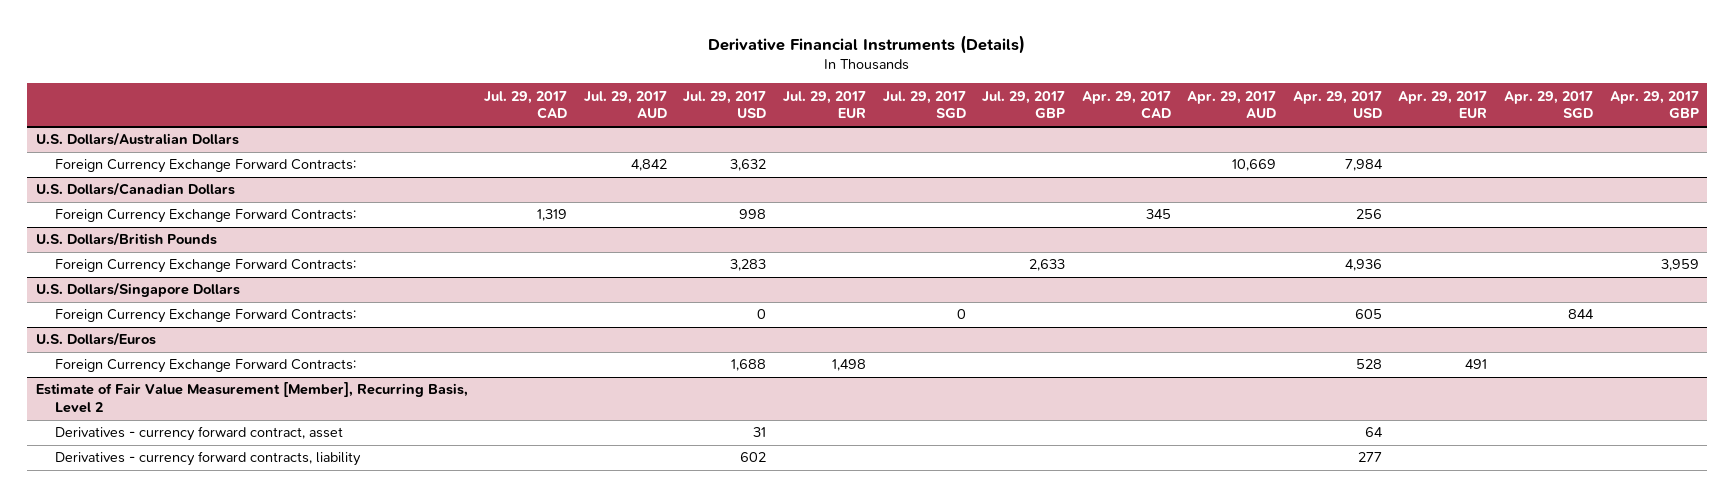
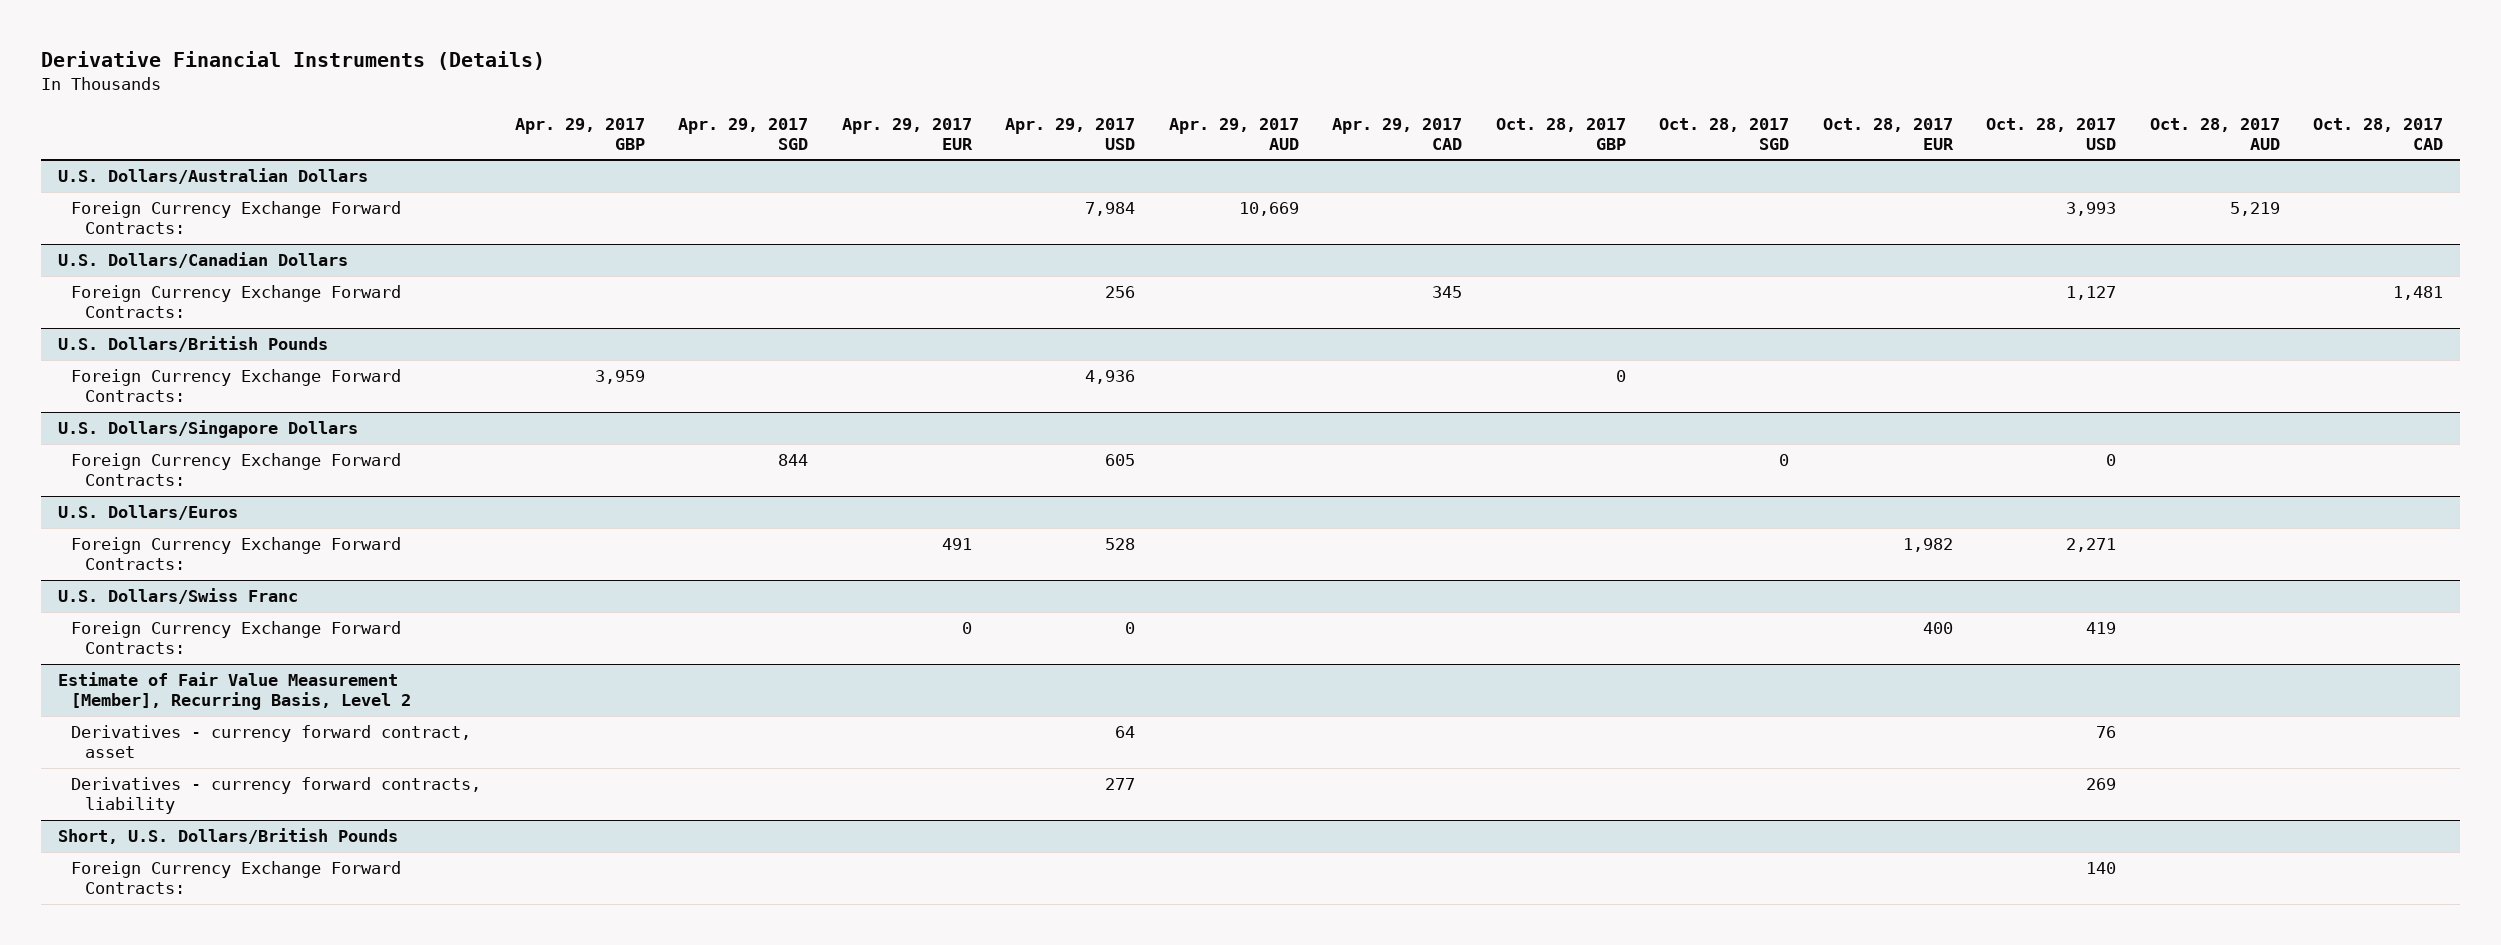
- | Jul. 29, 2017 CAD | Jul. 29, 2017 AUD | Jul. 29, 2017 USD | Jul. 29, 2017 EUR | Jul. 29, 2017 SGD | Jul. 29, 2017 GBP | Apr. 29, 2017 CAD | Apr. 29, 2017 AUD | Apr. 29, 2017 USD | Apr. 29, 2017 EUR | Apr. 29, 2017 SGD | Apr. 29, 2017 GBP
+ | Apr. 29, 2017 GBP | Apr. 29, 2017 SGD | Apr. 29, 2017 EUR | Apr. 29, 2017 USD | Apr. 29, 2017 AUD | Apr. 29, 2017 CAD | Oct. 28, 2017 GBP | Oct. 28, 2017 SGD | Oct. 28, 2017 EUR | Oct. 28, 2017 USD | Oct. 28, 2017 AUD | Oct. 28, 2017 CAD
+ U.S. Dollars/Swiss Franc
+ Foreign Currency Exchange Forward Contracts: | | | 0 | 0 | | | | | 400 | 419 | |
+ Short, U.S. Dollars/British Pounds
+ Foreign Currency Exchange Forward Contracts: | | | | | | | | | | 140 | |

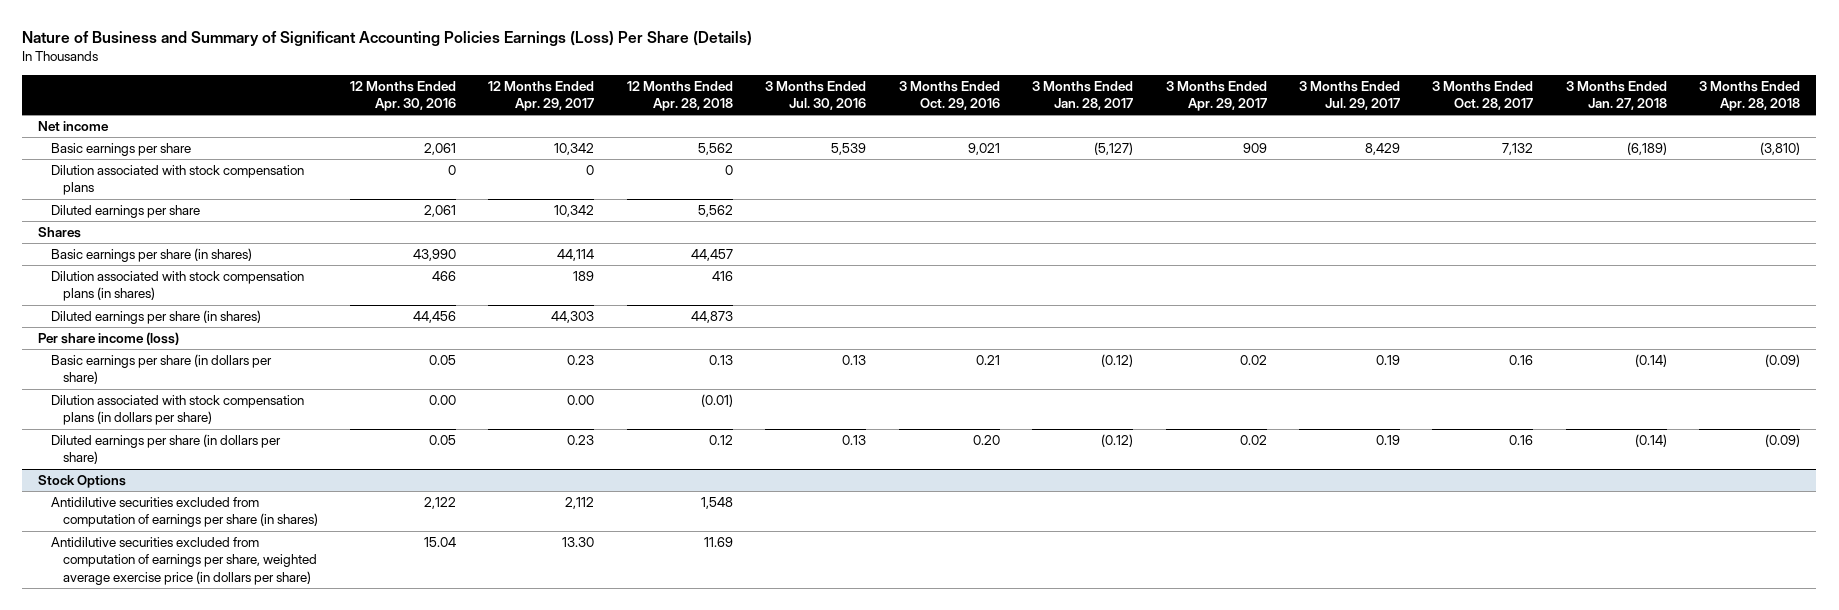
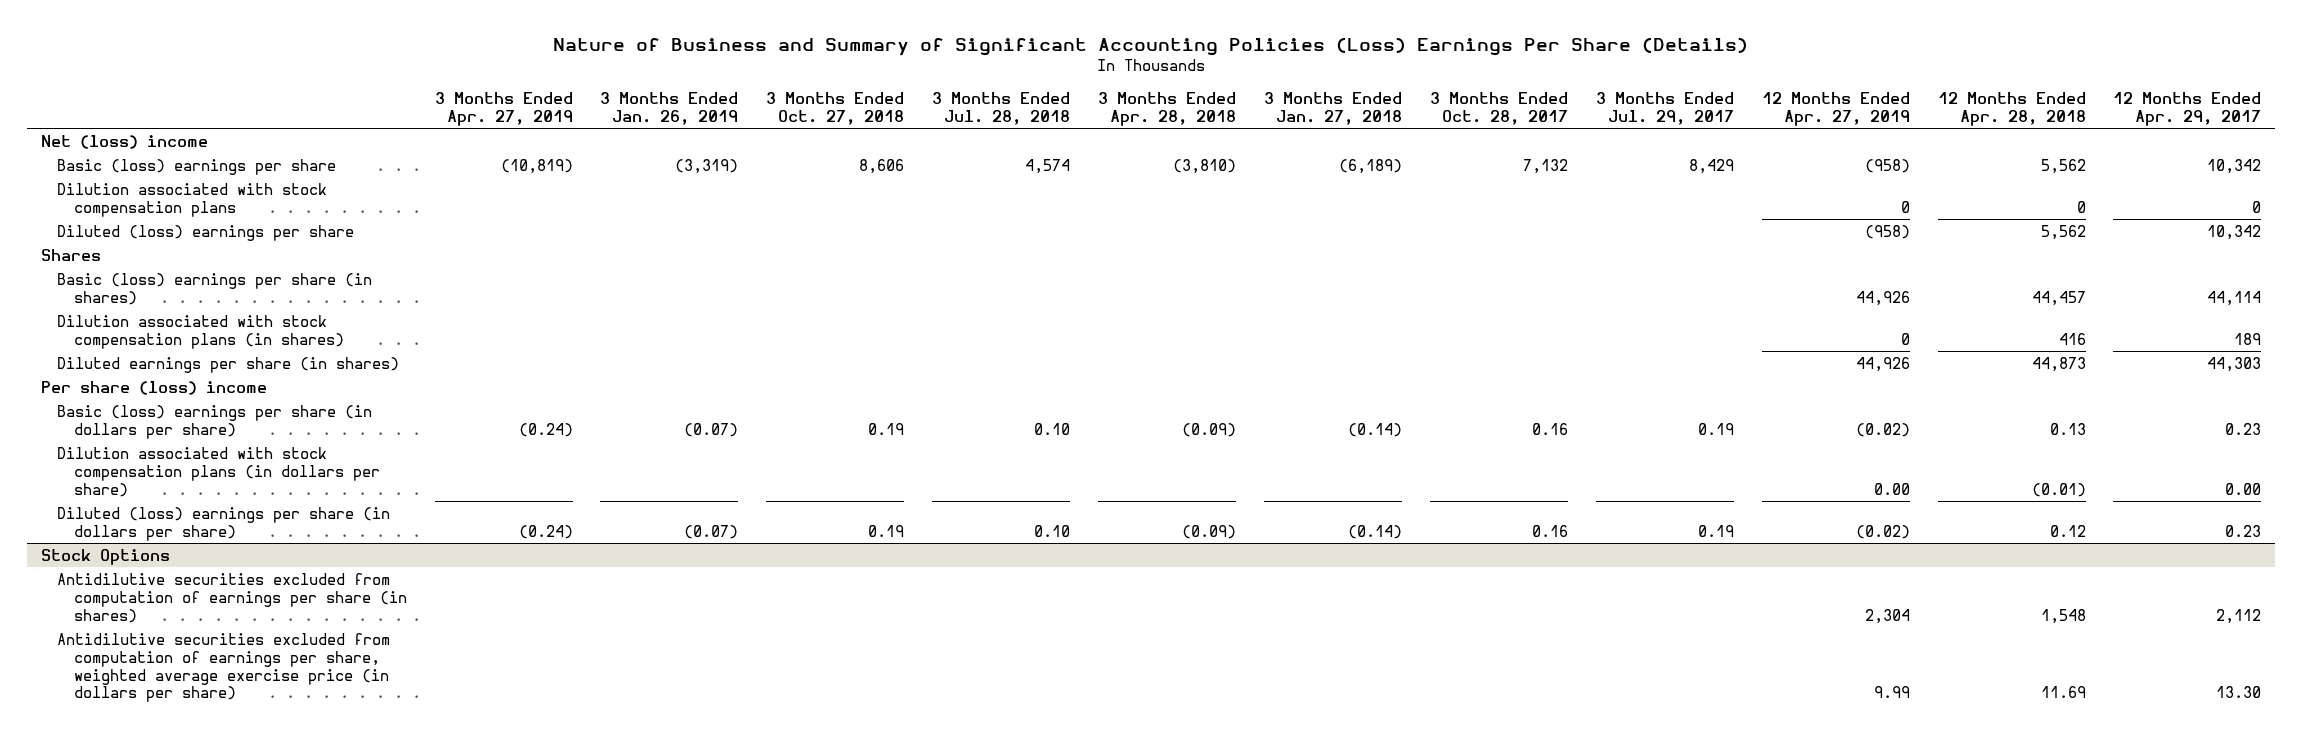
- Nature of Business and Summary of Significant Accounting Policies Earnings (Loss) Per Share (Details)
+ Nature of Business and Summary of Significant Accounting Policies (Loss) Earnings Per Share (Details)
- | 12 Months Ended Apr. 30, 2016 | 12 Months Ended Apr. 29, 2017 | 12 Months Ended Apr. 28, 2018 | 3 Months Ended Jul. 30, 2016 | 3 Months Ended Oct. 29, 2016 | 3 Months Ended Jan. 28, 2017 | 3 Months Ended Apr. 29, 2017 | 3 Months Ended Jul. 29, 2017 | 3 Months Ended Oct. 28, 2017 | 3 Months Ended Jan. 27, 2018 | 3 Months Ended Apr. 28, 2018
+ | 3 Months Ended Apr. 27, 2019 | 3 Months Ended Jan. 26, 2019 | 3 Months Ended Oct. 27, 2018 | 3 Months Ended Jul. 28, 2018 | 3 Months Ended Apr. 28, 2018 | 3 Months Ended Jan. 27, 2018 | 3 Months Ended Oct. 28, 2017 | 3 Months Ended Jul. 29, 2017 | 12 Months Ended Apr. 27, 2019 | 12 Months Ended Apr. 28, 2018 | 12 Months Ended Apr. 29, 2017
- Net income
- Basic earnings per share | 2,061 | 10,342 | 5,562 | 5,539 | 9,021 | (5,127) | 909 | 8,429 | 7,132 | (6,189) | (3,810)
+ Net (loss) income
+ Basic (loss) earnings per share | (10,819) | (3,319) | 8,606 | 4,574 | (3,810) | (6,189) | 7,132 | 8,429 | (958) | 5,562 | 10,342
- Diluted earnings per share | 2,061 | 10,342 | 5,562 | | | | | | | |
+ Diluted (loss) earnings per share | | | | | | | | | (958) | 5,562 | 10,342
- Basic earnings per share (in shares) | 43,990 | 44,114 | 44,457 | | | | | | | |
+ Basic (loss) earnings per share (in shares) | | | | | | | | | 44,926 | 44,457 | 44,114
- Per share income (loss)
- Basic earnings per share (in dollars per share) | 0.05 | 0.23 | 0.13 | 0.13 | 0.21 | (0.12) | 0.02 | 0.19 | 0.16 | (0.14) | (0.09)
+ Per share (loss) income
+ Basic (loss) earnings per share (in dollars per share) | (0.24) | (0.07) | 0.19 | 0.10 | (0.09) | (0.14) | 0.16 | 0.19 | (0.02) | 0.13 | 0.23
- Diluted earnings per share (in dollars per share) | 0.05 | 0.23 | 0.12 | 0.13 | 0.20 | (0.12) | 0.02 | 0.19 | 0.16 | (0.14) | (0.09)
+ Diluted (loss) earnings per share (in dollars per share) | (0.24) | (0.07) | 0.19 | 0.10 | (0.09) | (0.14) | 0.16 | 0.19 | (0.02) | 0.12 | 0.23

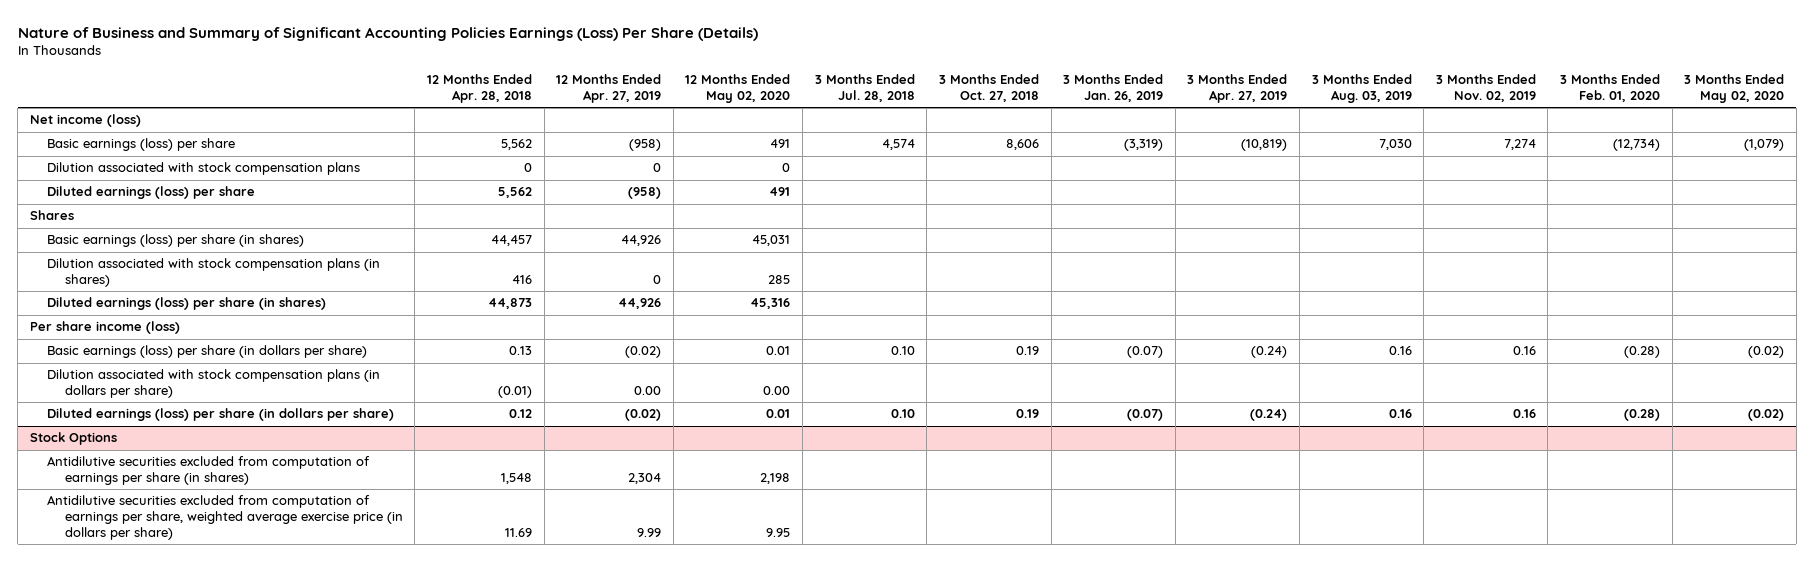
- Nature of Business and Summary of Significant Accounting Policies (Loss) Earnings Per Share (Details)
+ Nature of Business and Summary of Significant Accounting Policies Earnings (Loss) Per Share (Details)
- | 3 Months Ended Apr. 27, 2019 | 3 Months Ended Jan. 26, 2019 | 3 Months Ended Oct. 27, 2018 | 3 Months Ended Jul. 28, 2018 | 3 Months Ended Apr. 28, 2018 | 3 Months Ended Jan. 27, 2018 | 3 Months Ended Oct. 28, 2017 | 3 Months Ended Jul. 29, 2017 | 12 Months Ended Apr. 27, 2019 | 12 Months Ended Apr. 28, 2018 | 12 Months Ended Apr. 29, 2017
+ | 12 Months Ended Apr. 28, 2018 | 12 Months Ended Apr. 27, 2019 | 12 Months Ended May 02, 2020 | 3 Months Ended Jul. 28, 2018 | 3 Months Ended Oct. 27, 2018 | 3 Months Ended Jan. 26, 2019 | 3 Months Ended Apr. 27, 2019 | 3 Months Ended Aug. 03, 2019 | 3 Months Ended Nov. 02, 2019 | 3 Months Ended Feb. 01, 2020 | 3 Months Ended May 02, 2020
- Net (loss) income
- Basic (loss) earnings per share | (10,819) | (3,319) | 8,606 | 4,574 | (3,810) | (6,189) | 7,132 | 8,429 | (958) | 5,562 | 10,342
+ Net income (loss)
+ Basic earnings (loss) per share | 5,562 | (958) | 491 | 4,574 | 8,606 | (3,319) | (10,819) | 7,030 | 7,274 | (12,734) | (1,079)
- Diluted (loss) earnings per share | | | | | | | | | (958) | 5,562 | 10,342
+ Diluted earnings (loss) per share | 5,562 | (958) | 491 | | | | | | | |
- Basic (loss) earnings per share (in shares) | | | | | | | | | 44,926 | 44,457 | 44,114
+ Basic earnings (loss) per share (in shares) | 44,457 | 44,926 | 45,031 | | | | | | | |
- Diluted earnings per share (in shares) | | | | | | | | | 44,926 | 44,873 | 44,303
- Per share (loss) income
- Basic (loss) earnings per share (in dollars per share) | (0.24) | (0.07) | 0.19 | 0.10 | (0.09) | (0.14) | 0.16 | 0.19 | (0.02) | 0.13 | 0.23
+ Diluted earnings (loss) per share (in shares) | 44,873 | 44,926 | 45,316 | | | | | | | |
+ Per share income (loss)
+ Basic earnings (loss) per share (in dollars per share) | 0.13 | (0.02) | 0.01 | 0.10 | 0.19 | (0.07) | (0.24) | 0.16 | 0.16 | (0.28) | (0.02)
- Diluted (loss) earnings per share (in dollars per share) | (0.24) | (0.07) | 0.19 | 0.10 | (0.09) | (0.14) | 0.16 | 0.19 | (0.02) | 0.12 | 0.23
+ Diluted earnings (loss) per share (in dollars per share) | 0.12 | (0.02) | 0.01 | 0.10 | 0.19 | (0.07) | (0.24) | 0.16 | 0.16 | (0.28) | (0.02)

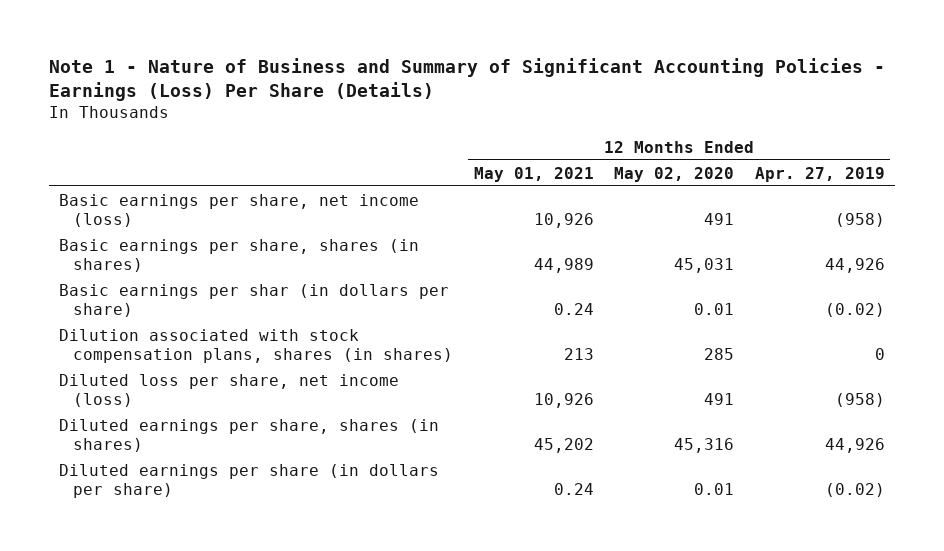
- Nature of Business and Summary of Significant Accounting Policies Earnings (Loss) Per Share (Details)
+ Note 1 - Nature of Business and Summary of Significant Accounting Policies - Earnings (Loss) Per Share (Details)
- | 12 Months Ended Apr. 28, 2018 | 12 Months Ended Apr. 27, 2019 | 12 Months Ended May 02, 2020 | 3 Months Ended Jul. 28, 2018 | 3 Months Ended Oct. 27, 2018 | 3 Months Ended Jan. 26, 2019 | 3 Months Ended Apr. 27, 2019 | 3 Months Ended Aug. 03, 2019 | 3 Months Ended Nov. 02, 2019 | 3 Months Ended Feb. 01, 2020 | 3 Months Ended May 02, 2020
+ | 12 Months Ended May 01, 2021 | 12 Months Ended May 02, 2020 | 12 Months Ended Apr. 27, 2019
- Net income (loss)
- Basic earnings (loss) per share | 5,562 | (958) | 491 | 4,574 | 8,606 | (3,319) | (10,819) | 7,030 | 7,274 | (12,734) | (1,079)
- Dilution associated with stock compensation plans | 0 | 0 | 0 | | | | | | | |
- Diluted earnings (loss) per share | 5,562 | (958) | 491 | | | | | | | |
- Shares
- Basic earnings (loss) per share (in shares) | 44,457 | 44,926 | 45,031 | | | | | | | |
- Dilution associated with stock compensation plans (in shares) | 416 | 0 | 285 | | | | | | | |
- Diluted earnings (loss) per share (in shares) | 44,873 | 44,926 | 45,316 | | | | | | | |
- Per share income (loss)
- Basic earnings (loss) per share (in dollars per share) | 0.13 | (0.02) | 0.01 | 0.10 | 0.19 | (0.07) | (0.24) | 0.16 | 0.16 | (0.28) | (0.02)
- Dilution associated with stock compensation plans (in dollars per share) | (0.01) | 0.00 | 0.00 | | | | | | | |
- Diluted earnings (loss) per share (in dollars per share) | 0.12 | (0.02) | 0.01 | 0.10 | 0.19 | (0.07) | (0.24) | 0.16 | 0.16 | (0.28) | (0.02)
- Stock Options
- Antidilutive securities excluded from computation of earnings per share (in shares) | 1,548 | 2,304 | 2,198 | | | | | | | |
- Antidilutive securities excluded from computation of earnings per share, weighted average exercise price (in dollars per share) | 11.69 | 9.99 | 9.95 | | | | | | | |
+ Basic earnings per share, net income (loss) | 10,926 | 491 | (958)
+ Basic earnings per share, shares (in shares) | 44,989 | 45,031 | 44,926
+ Basic earnings per shar (in dollars per share) | 0.24 | 0.01 | (0.02)
+ Dilution associated with stock compensation plans, shares (in shares) | 213 | 285 | 0
+ Diluted loss per share, net income (loss) | 10,926 | 491 | (958)
+ Diluted earnings per share, shares (in shares) | 45,202 | 45,316 | 44,926
+ Diluted earnings per share (in dollars per share) | 0.24 | 0.01 | (0.02)

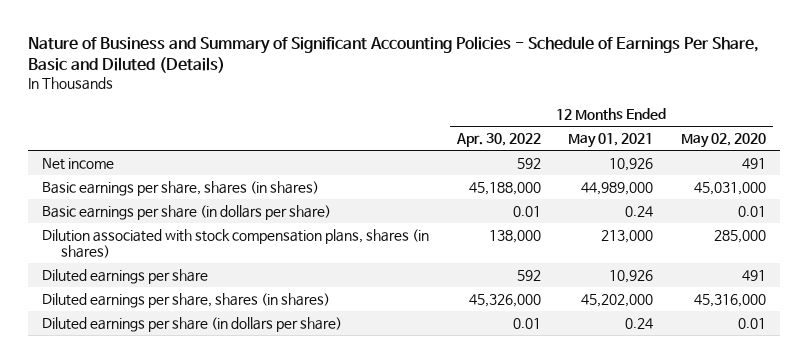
- Note 1 - Nature of Business and Summary of Significant Accounting Policies - Earnings (Loss) Per Share (Details)
+ Nature of Business and Summary of Significant Accounting Policies - Schedule of Earnings Per Share, Basic and Diluted (Details)
- | 12 Months Ended May 01, 2021 | 12 Months Ended May 02, 2020 | 12 Months Ended Apr. 27, 2019
+ | 12 Months Ended Apr. 30, 2022 | 12 Months Ended May 01, 2021 | 12 Months Ended May 02, 2020
- Basic earnings per share, net income (loss) | 10,926 | 491 | (958)
- Basic earnings per share, shares (in shares) | 44,989 | 45,031 | 44,926
- Basic earnings per shar (in dollars per share) | 0.24 | 0.01 | (0.02)
- Dilution associated with stock compensation plans, shares (in shares) | 213 | 285 | 0
- Diluted loss per share, net income (loss) | 10,926 | 491 | (958)
- Diluted earnings per share, shares (in shares) | 45,202 | 45,316 | 44,926
+ Net income | 592 | 10,926 | 491
+ Basic earnings per share, shares (in shares) | 45,188,000 | 44,989,000 | 45,031,000
+ Basic earnings per share (in dollars per share) | 0.01 | 0.24 | 0.01
+ Dilution associated with stock compensation plans, shares (in shares) | 138,000 | 213,000 | 285,000
+ Diluted earnings per share | 592 | 10,926 | 491
+ Diluted earnings per share, shares (in shares) | 45,326,000 | 45,202,000 | 45,316,000

